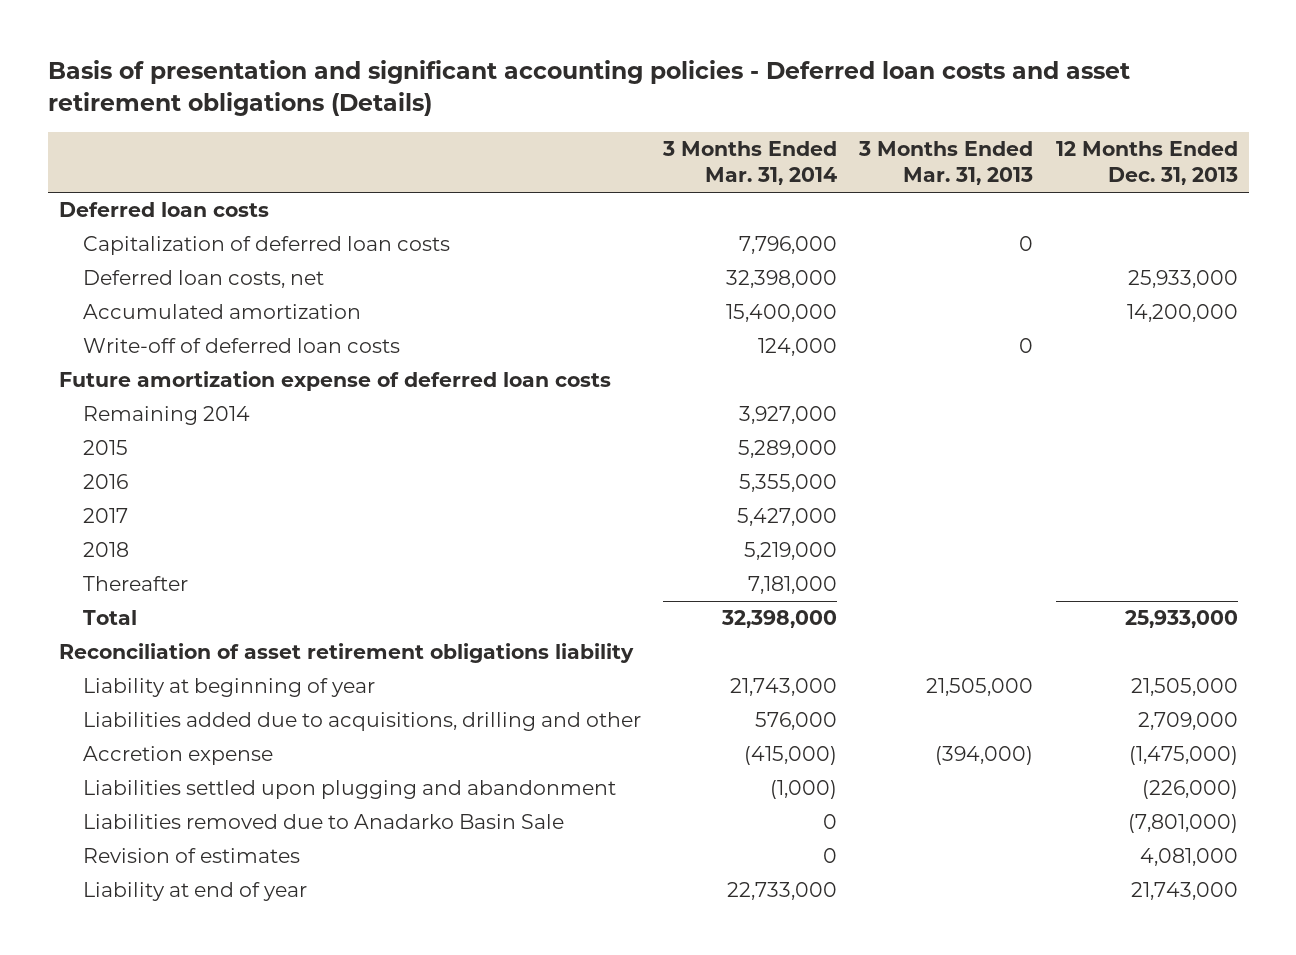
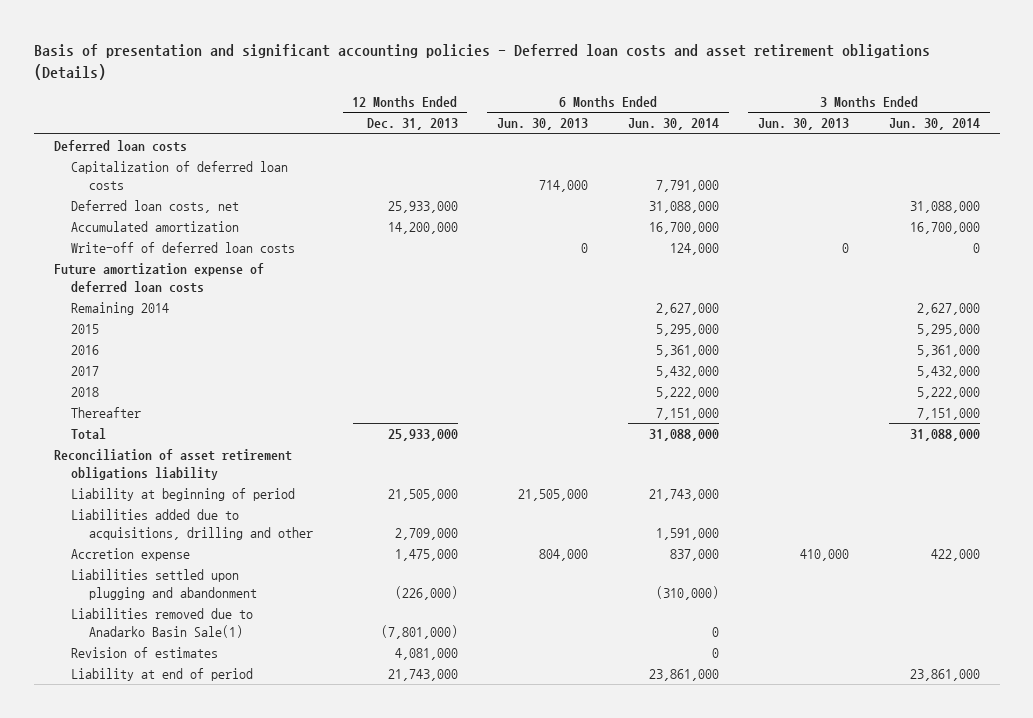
- | 3 Months Ended Mar. 31, 2014 | 3 Months Ended Mar. 31, 2013 | 12 Months Ended Dec. 31, 2013
+ | 12 Months Ended Dec. 31, 2013 | 6 Months Ended Jun. 30, 2013 | 6 Months Ended Jun. 30, 2014 | 3 Months Ended Jun. 30, 2013 | 3 Months Ended Jun. 30, 2014
- Liability at beginning of year | 21,743,000 | 21,505,000 | 21,505,000
+ Liability at beginning of period | 21,505,000 | 21,505,000 | 21,743,000 | |
- Accretion expense | (415,000) | (394,000) | (1,475,000)
+ Accretion expense | 1,475,000 | 804,000 | 837,000 | 410,000 | 422,000
- Liabilities removed due to Anadarko Basin Sale | 0 | | (7,801,000)
+ Liabilities removed due to Anadarko Basin Sale(1) | (7,801,000) | | 0 | |
- Liability at end of year | 22,733,000 | | 21,743,000
+ Liability at end of period | 21,743,000 | | 23,861,000 | | 23,861,000

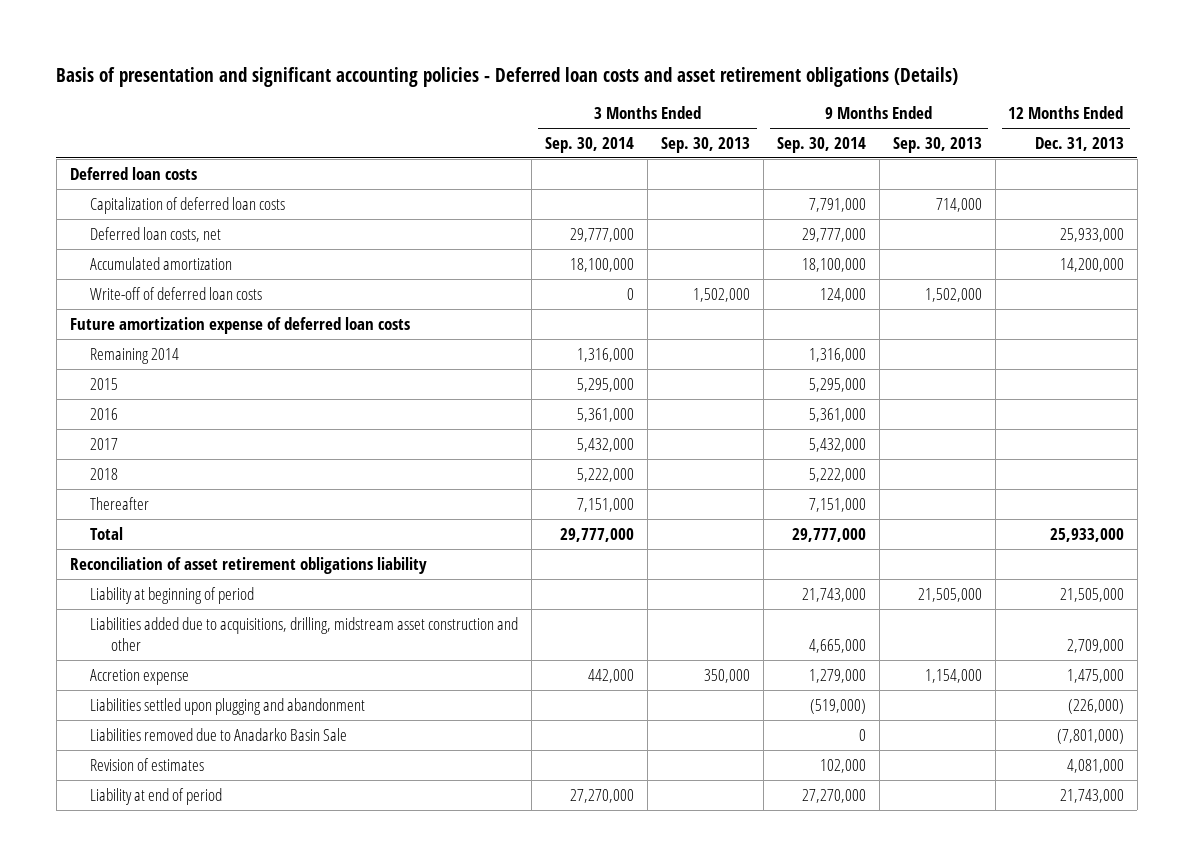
- | 12 Months Ended Dec. 31, 2013 | 6 Months Ended Jun. 30, 2013 | 6 Months Ended Jun. 30, 2014 | 3 Months Ended Jun. 30, 2013 | 3 Months Ended Jun. 30, 2014
+ | 3 Months Ended Sep. 30, 2014 | 3 Months Ended Sep. 30, 2013 | 9 Months Ended Sep. 30, 2014 | 9 Months Ended Sep. 30, 2013 | 12 Months Ended Dec. 31, 2013
- Liabilities added due to acquisitions, drilling and other | 2,709,000 | | 1,591,000 | |
+ Liabilities added due to acquisitions, drilling, midstream asset construction and other | | | 4,665,000 | | 2,709,000
- Liabilities removed due to Anadarko Basin Sale(1) | (7,801,000) | | 0 | |
+ Liabilities removed due to Anadarko Basin Sale | | | 0 | | (7,801,000)

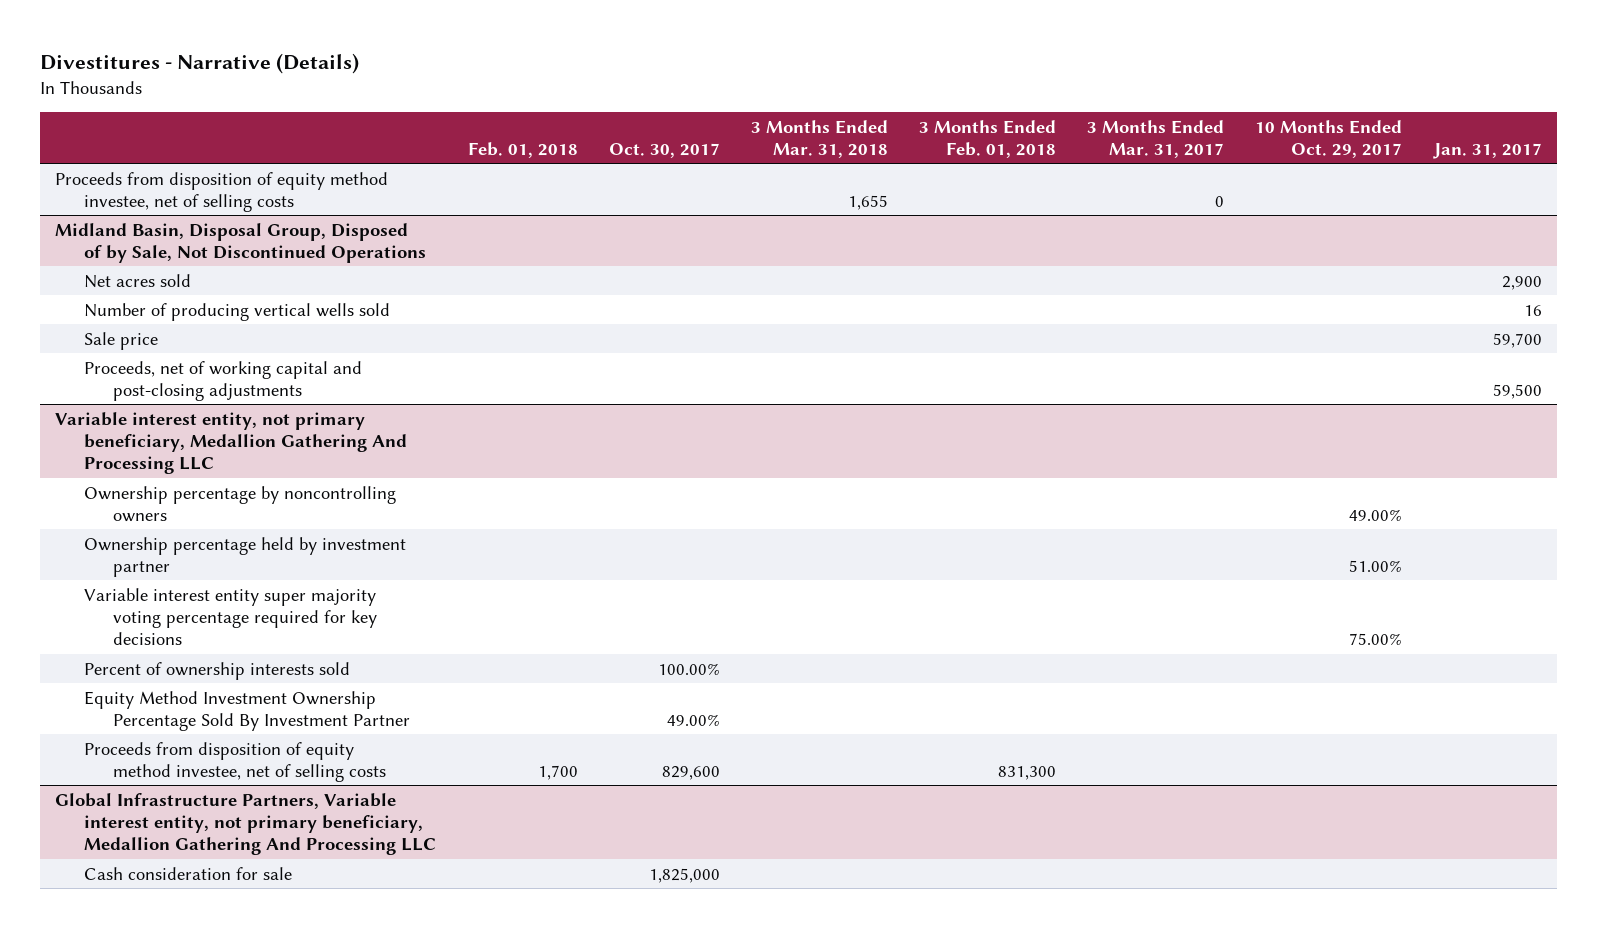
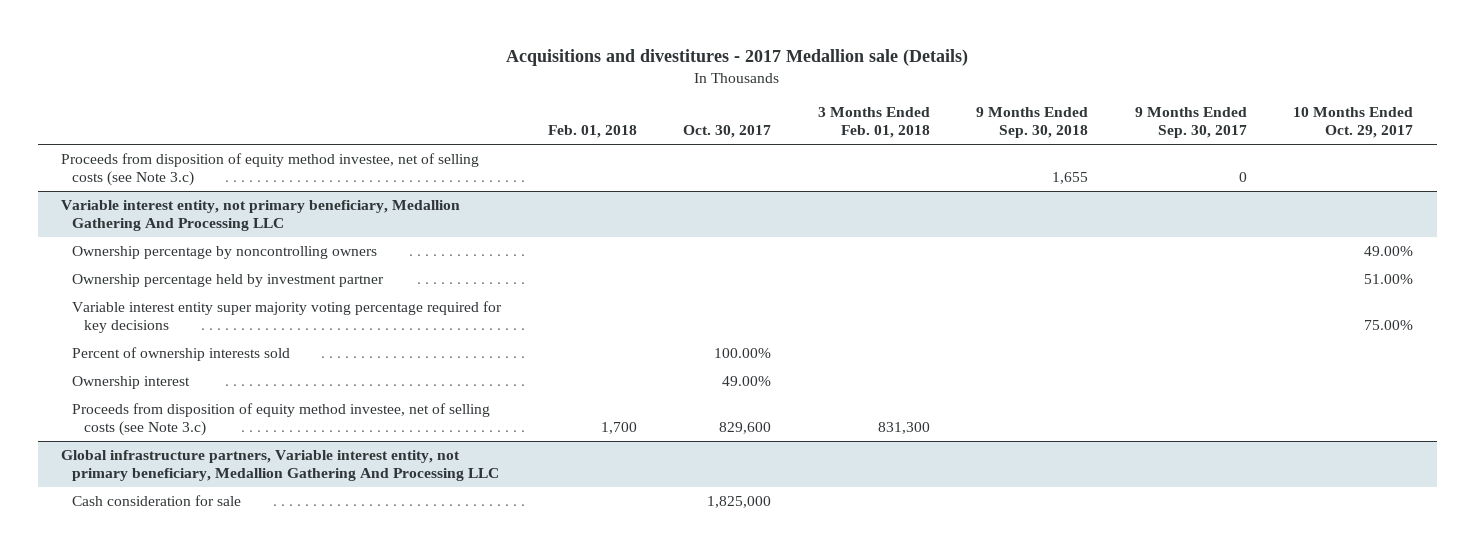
- Divestitures - Narrative (Details)
+ Acquisitions and divestitures - 2017 Medallion sale (Details)
- | Feb. 01, 2018 | Oct. 30, 2017 | 3 Months Ended Mar. 31, 2018 | 3 Months Ended Feb. 01, 2018 | 3 Months Ended Mar. 31, 2017 | 10 Months Ended Oct. 29, 2017 | Jan. 31, 2017
+ | Feb. 01, 2018 | Oct. 30, 2017 | 3 Months Ended Feb. 01, 2018 | 9 Months Ended Sep. 30, 2018 | 9 Months Ended Sep. 30, 2017 | 10 Months Ended Oct. 29, 2017
- Proceeds from disposition of equity method investee, net of selling costs | | | 1,655 | | 0 | |
- Midland Basin, Disposal Group, Disposed of by Sale, Not Discontinued Operations
- Net acres sold | | | | | | | 2,900
- Number of producing vertical wells sold | | | | | | | 16
- Sale price | | | | | | | 59,700
- Proceeds, net of working capital and post-closing adjustments | | | | | | | 59,500
+ Proceeds from disposition of equity method investee, net of selling costs (see Note 3.c) | | | | 1,655 | 0 |
@ Variable interest entity, not primary beneficiary, Medallion Gathering And Processing LLC
- Equity Method Investment Ownership Percentage Sold By Investment Partner | | 49.00% | | | | |
- Proceeds from disposition of equity method investee, net of selling costs | 1,700 | 829,600 | | 831,300 | | |
- Global Infrastructure Partners, Variable interest entity, not primary beneficiary, Medallion Gathering And Processing LLC
@ Variable interest entity, not primary beneficiary, Medallion Gathering And Processing LLC
+ Ownership interest | | 49.00% | | | |
+ Proceeds from disposition of equity method investee, net of selling costs (see Note 3.c) | 1,700 | 829,600 | 831,300 | | |
+ Global infrastructure partners, Variable interest entity, not primary beneficiary, Medallion Gathering And Processing LLC

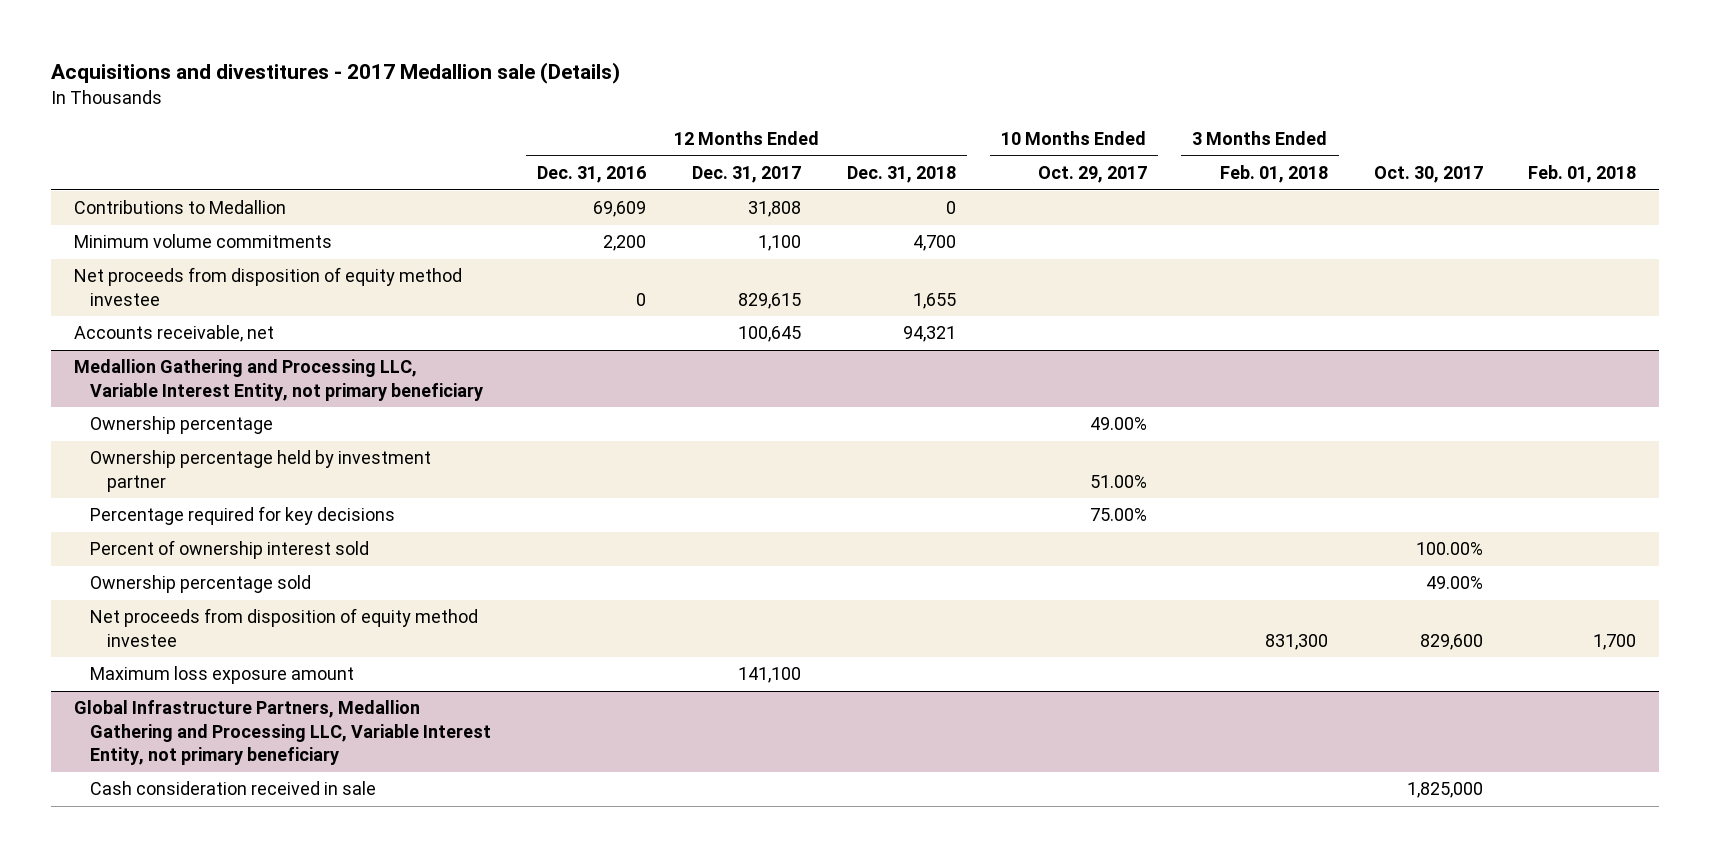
- | Feb. 01, 2018 | Oct. 30, 2017 | 3 Months Ended Feb. 01, 2018 | 9 Months Ended Sep. 30, 2018 | 9 Months Ended Sep. 30, 2017 | 10 Months Ended Oct. 29, 2017
+ | 12 Months Ended Dec. 31, 2016 | 12 Months Ended Dec. 31, 2017 | 12 Months Ended Dec. 31, 2018 | 10 Months Ended Oct. 29, 2017 | 3 Months Ended Feb. 01, 2018 | Oct. 30, 2017 | Feb. 01, 2018
- Proceeds from disposition of equity method investee, net of selling costs (see Note 3.c) | | | | 1,655 | 0 |
- Variable interest entity, not primary beneficiary, Medallion Gathering And Processing LLC
- Ownership percentage by noncontrolling owners | | | | | | 49.00%
+ Contributions to Medallion | 69,609 | 31,808 | 0 | | | |
+ Minimum volume commitments | 2,200 | 1,100 | 4,700 | | | |
+ Net proceeds from disposition of equity method investee | 0 | 829,615 | 1,655 | | | |
+ Accounts receivable, net | | 100,645 | 94,321 | | | |
+ Medallion Gathering and Processing LLC, Variable Interest Entity, not primary beneficiary
+ Ownership percentage | | | | 49.00% | | |
- Variable interest entity super majority voting percentage required for key decisions | | | | | | 75.00%
- Percent of ownership interests sold | | 100.00% | | | |
- Ownership interest | | 49.00% | | | |
- Proceeds from disposition of equity method investee, net of selling costs (see Note 3.c) | 1,700 | 829,600 | 831,300 | | |
- Global infrastructure partners, Variable interest entity, not primary beneficiary, Medallion Gathering And Processing LLC
- Cash consideration for sale | | 1,825,000 | | | |
+ Percentage required for key decisions | | | | 75.00% | | |
+ Percent of ownership interest sold | | | | | | 100.00% |
+ Ownership percentage sold | | | | | | 49.00% |
+ Net proceeds from disposition of equity method investee | | | | | 831,300 | 829,600 | 1,700
+ Maximum loss exposure amount | | 141,100 | | | | |
+ Global Infrastructure Partners, Medallion Gathering and Processing LLC, Variable Interest Entity, not primary beneficiary
+ Cash consideration received in sale | | | | | | 1,825,000 |

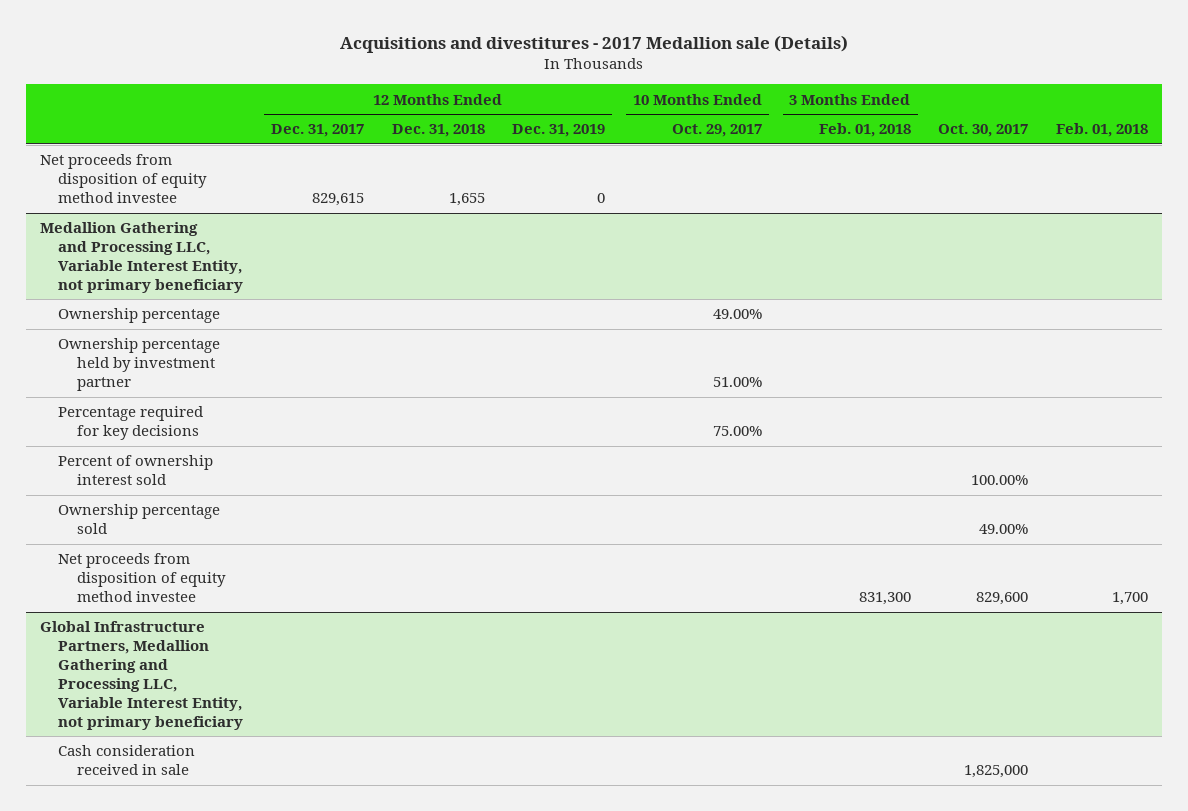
- | 12 Months Ended Dec. 31, 2016 | 12 Months Ended Dec. 31, 2017 | 12 Months Ended Dec. 31, 2018 | 10 Months Ended Oct. 29, 2017 | 3 Months Ended Feb. 01, 2018 | Oct. 30, 2017 | Feb. 01, 2018
+ | 12 Months Ended Dec. 31, 2017 | 12 Months Ended Dec. 31, 2018 | 12 Months Ended Dec. 31, 2019 | 10 Months Ended Oct. 29, 2017 | 3 Months Ended Feb. 01, 2018 | Oct. 30, 2017 | Feb. 01, 2018
- Contributions to Medallion | 69,609 | 31,808 | 0 | | | |
- Minimum volume commitments | 2,200 | 1,100 | 4,700 | | | |
- Accounts receivable, net | | 100,645 | 94,321 | | | |
@ Medallion Gathering and Processing LLC, Variable Interest Entity, not primary beneficiary
- Maximum loss exposure amount | | 141,100 | | | | |

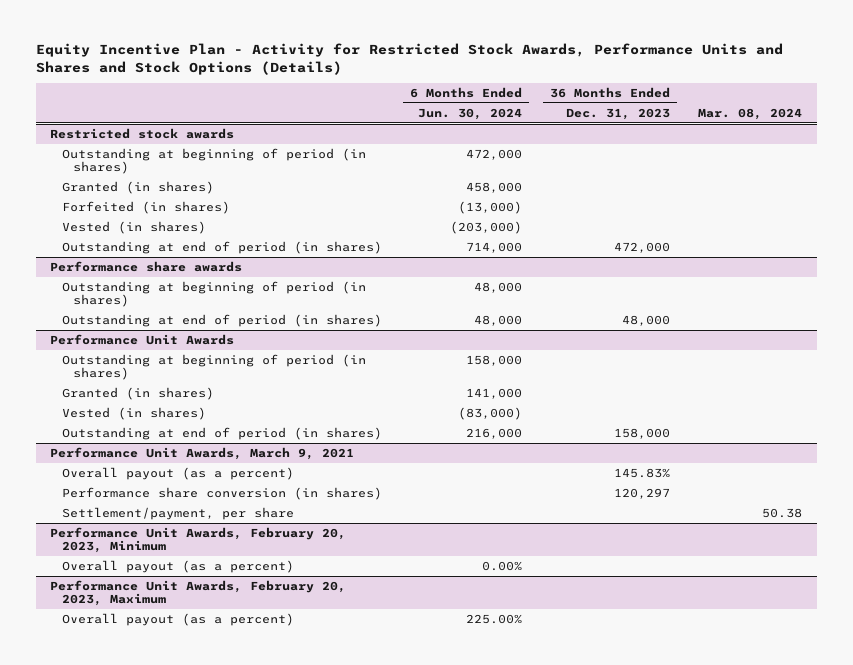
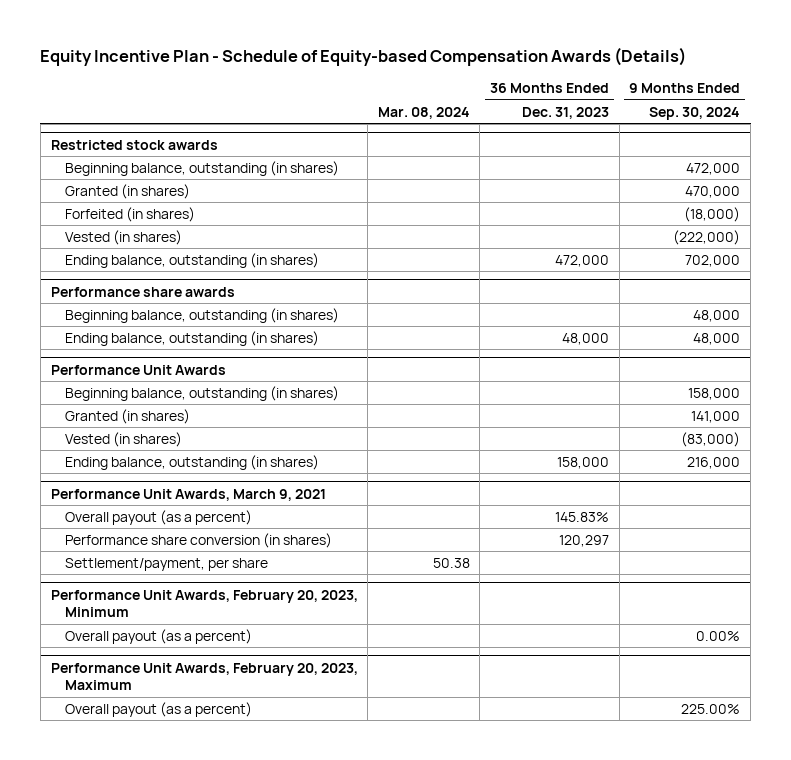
- Equity Incentive Plan - Activity for Restricted Stock Awards, Performance Units and Shares and Stock Options (Details)
+ Equity Incentive Plan - Schedule of Equity-based Compensation Awards (Details)
- | 6 Months Ended Jun. 30, 2024 | 36 Months Ended Dec. 31, 2023 | Mar. 08, 2024
+ | Mar. 08, 2024 | 36 Months Ended Dec. 31, 2023 | 9 Months Ended Sep. 30, 2024
@ Restricted stock awards
- Outstanding at beginning of period (in shares) | 472,000 | |
+ Beginning balance, outstanding (in shares) | | | 472,000
- Outstanding at end of period (in shares) | 714,000 | 472,000 |
+ Ending balance, outstanding (in shares) | | 472,000 | 702,000
@ Performance share awards
- Outstanding at beginning of period (in shares) | 48,000 | |
- Outstanding at end of period (in shares) | 48,000 | 48,000 |
+ Beginning balance, outstanding (in shares) | | | 48,000
+ Ending balance, outstanding (in shares) | | 48,000 | 48,000
@ Performance Unit Awards
- Outstanding at beginning of period (in shares) | 158,000 | |
+ Beginning balance, outstanding (in shares) | | | 158,000
- Outstanding at end of period (in shares) | 216,000 | 158,000 |
+ Ending balance, outstanding (in shares) | | 158,000 | 216,000

